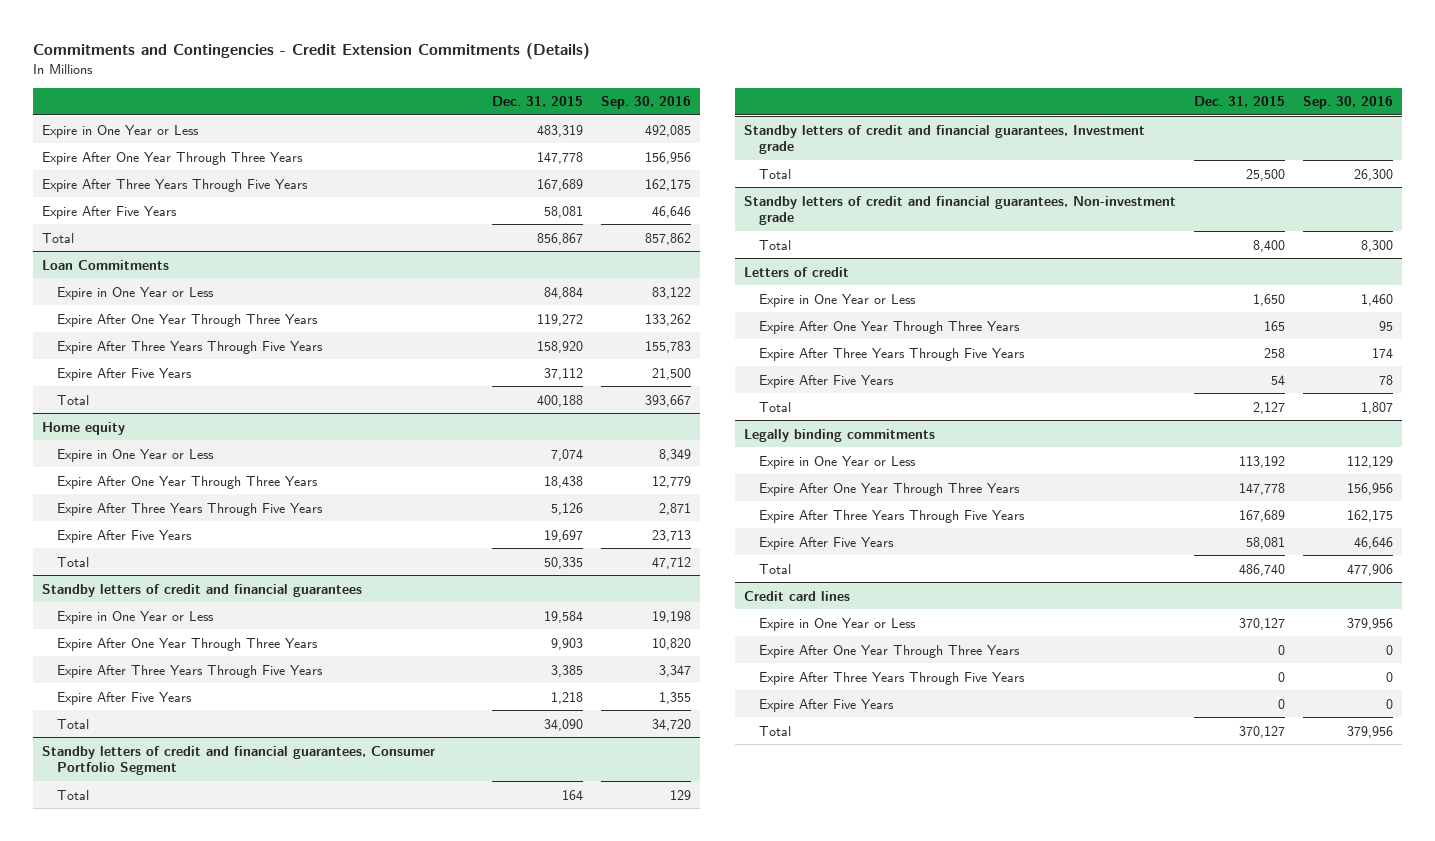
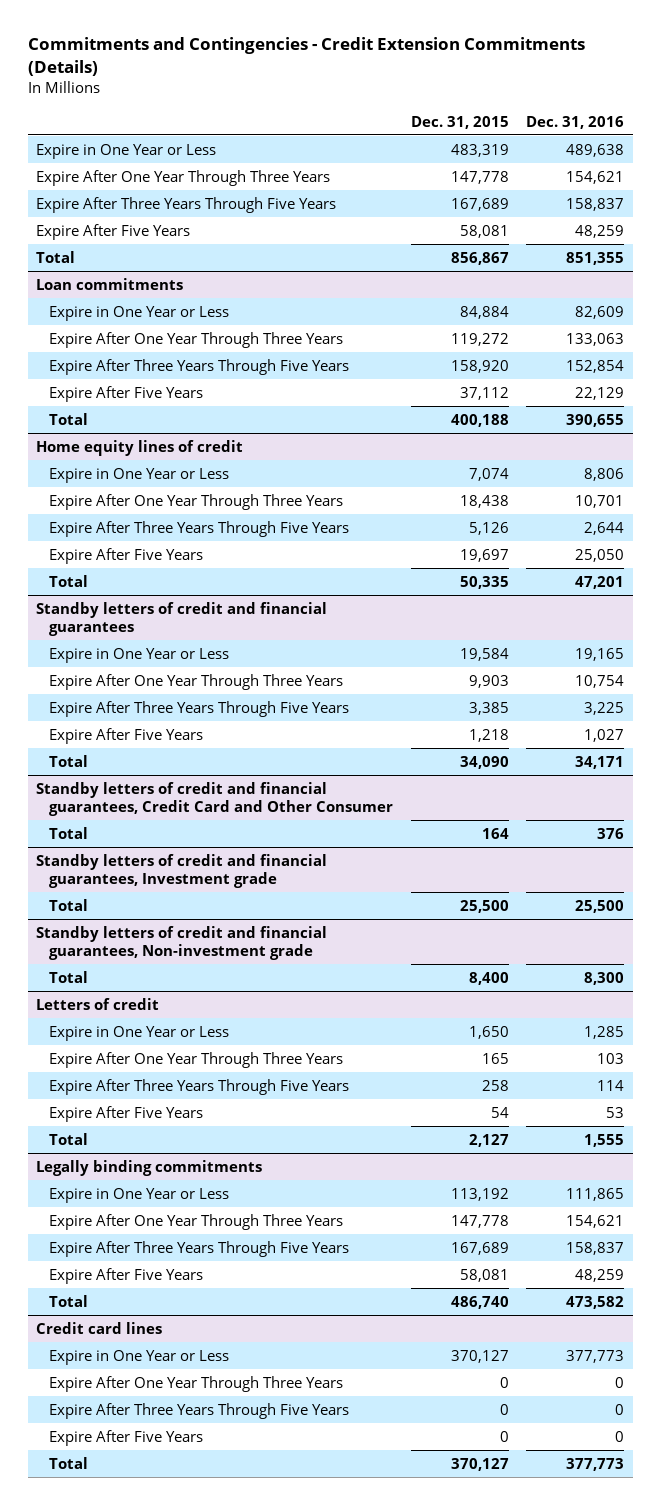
- | Dec. 31, 2015 | Sep. 30, 2016
+ | Dec. 31, 2015 | Dec. 31, 2016
- Loan Commitments
+ Loan commitments
- Home equity
+ Home equity lines of credit
- Standby letters of credit and financial guarantees, Consumer Portfolio Segment
+ Standby letters of credit and financial guarantees, Credit Card and Other Consumer

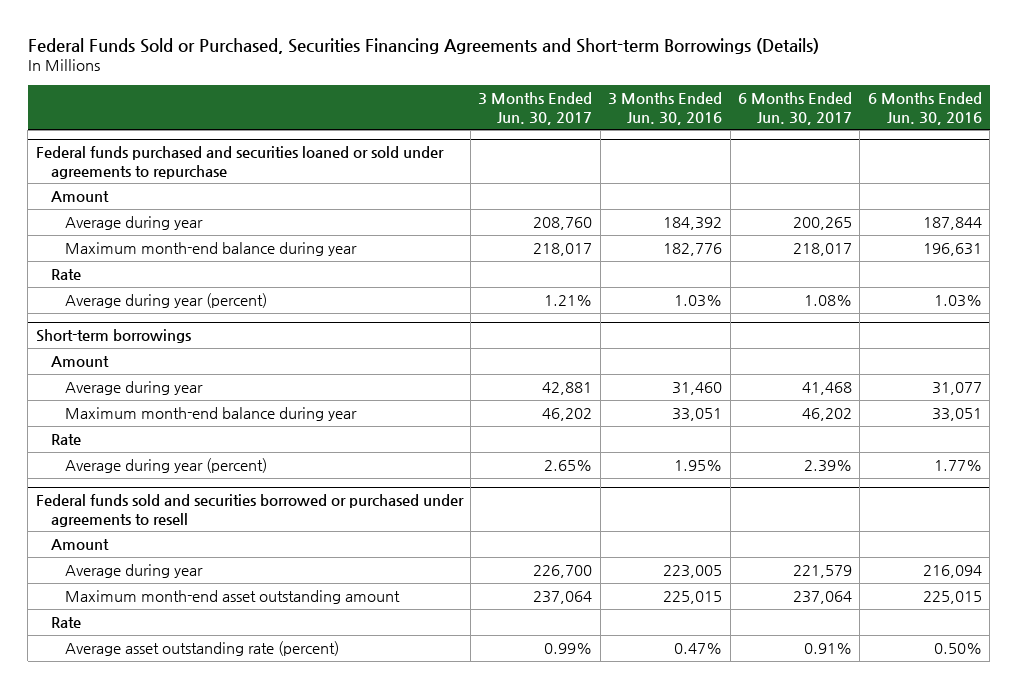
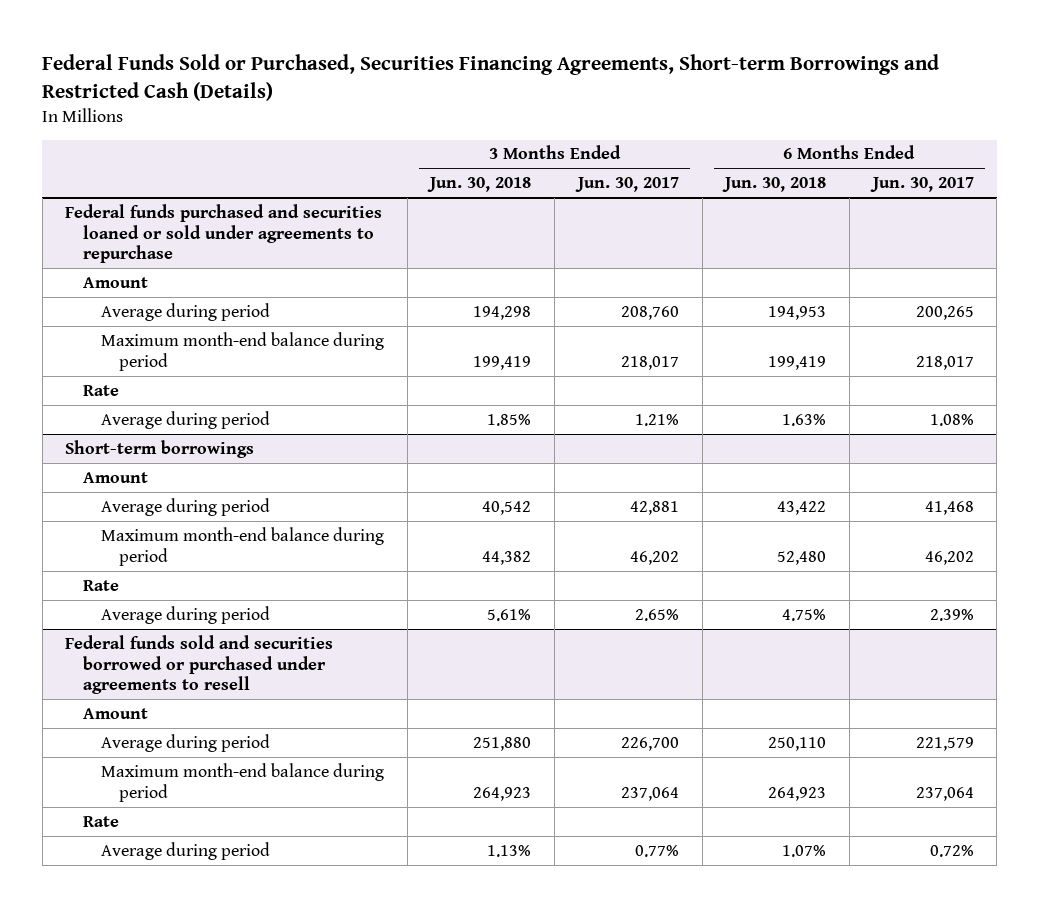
- Federal Funds Sold or Purchased, Securities Financing Agreements and Short-term Borrowings (Details)
+ Federal Funds Sold or Purchased, Securities Financing Agreements, Short-term Borrowings and Restricted Cash (Details)
- | 3 Months Ended Jun. 30, 2017 | 3 Months Ended Jun. 30, 2016 | 6 Months Ended Jun. 30, 2017 | 6 Months Ended Jun. 30, 2016
+ | 3 Months Ended Jun. 30, 2018 | 3 Months Ended Jun. 30, 2017 | 6 Months Ended Jun. 30, 2018 | 6 Months Ended Jun. 30, 2017
@ Federal funds purchased and securities loaned or sold under agreements to repurchase
- Average during year | 208,760 | 184,392 | 200,265 | 187,844
- Maximum month-end balance during year | 218,017 | 182,776 | 218,017 | 196,631
+ Average during period | 194,298 | 208,760 | 194,953 | 200,265
+ Maximum month-end balance during period | 199,419 | 218,017 | 199,419 | 218,017
- Average during year (percent) | 1.21% | 1.03% | 1.08% | 1.03%
+ Average during period | 1.85% | 1.21% | 1.63% | 1.08%
@ Short-term borrowings
- Average during year | 42,881 | 31,460 | 41,468 | 31,077
- Maximum month-end balance during year | 46,202 | 33,051 | 46,202 | 33,051
+ Average during period | 40,542 | 42,881 | 43,422 | 41,468
+ Maximum month-end balance during period | 44,382 | 46,202 | 52,480 | 46,202
- Average during year (percent) | 2.65% | 1.95% | 2.39% | 1.77%
+ Average during period | 5.61% | 2.65% | 4.75% | 2.39%
@ Federal funds sold and securities borrowed or purchased under agreements to resell
- Average during year | 226,700 | 223,005 | 221,579 | 216,094
- Maximum month-end asset outstanding amount | 237,064 | 225,015 | 237,064 | 225,015
+ Average during period | 251,880 | 226,700 | 250,110 | 221,579
+ Maximum month-end balance during period | 264,923 | 237,064 | 264,923 | 237,064
- Average asset outstanding rate (percent) | 0.99% | 0.47% | 0.91% | 0.50%
+ Average during period | 1.13% | 0.77% | 1.07% | 0.72%

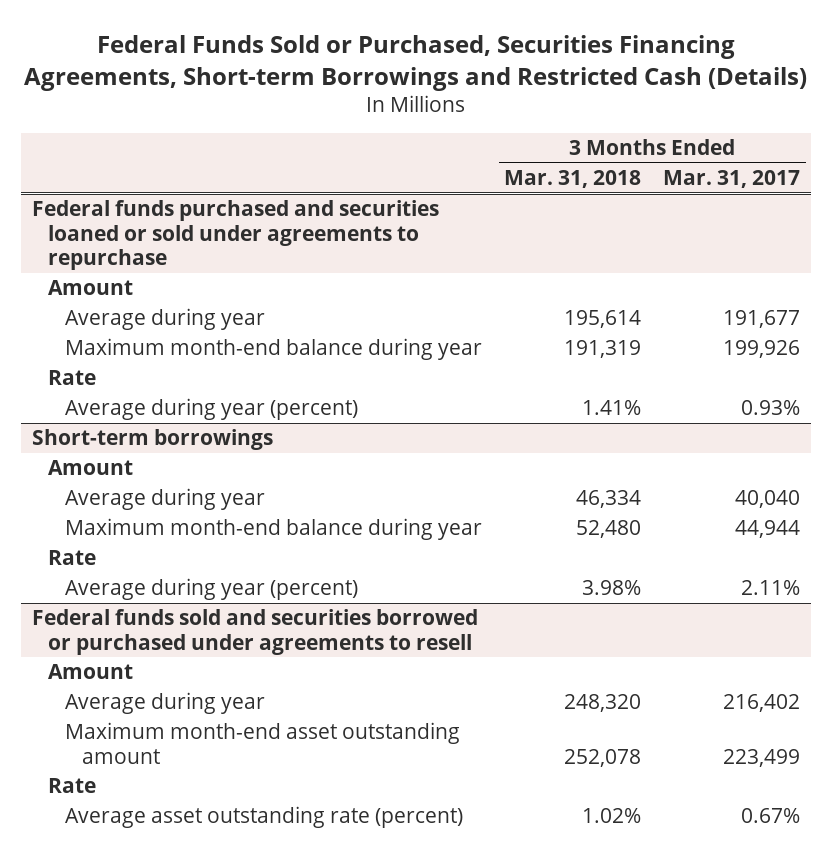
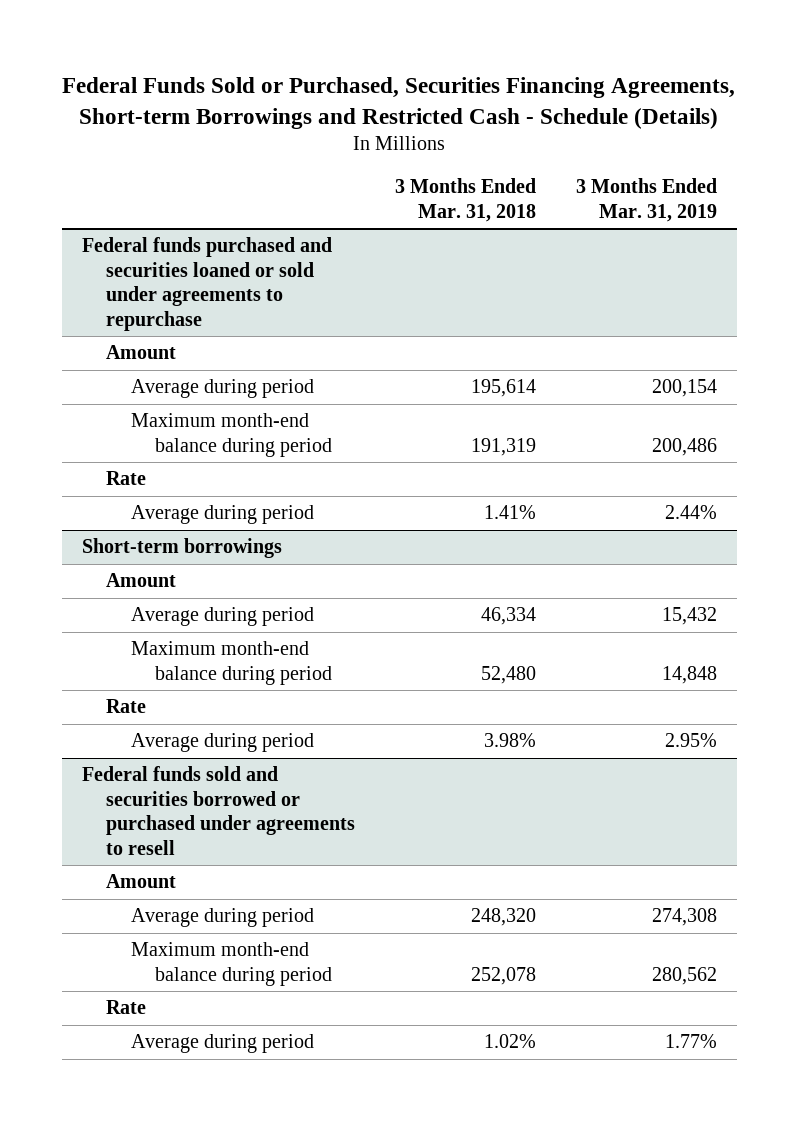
- Federal Funds Sold or Purchased, Securities Financing Agreements, Short-term Borrowings and Restricted Cash (Details)
+ Federal Funds Sold or Purchased, Securities Financing Agreements, Short-term Borrowings and Restricted Cash - Schedule (Details)
- | 3 Months Ended Mar. 31, 2018 | 3 Months Ended Mar. 31, 2017
+ | 3 Months Ended Mar. 31, 2018 | 3 Months Ended Mar. 31, 2019
@ Federal funds purchased and securities loaned or sold under agreements to repurchase
- Average during year | 195,614 | 191,677
- Maximum month-end balance during year | 191,319 | 199,926
+ Average during period | 195,614 | 200,154
+ Maximum month-end balance during period | 191,319 | 200,486
- Average during year (percent) | 1.41% | 0.93%
+ Average during period | 1.41% | 2.44%
@ Short-term borrowings
- Average during year | 46,334 | 40,040
- Maximum month-end balance during year | 52,480 | 44,944
+ Average during period | 46,334 | 15,432
+ Maximum month-end balance during period | 52,480 | 14,848
- Average during year (percent) | 3.98% | 2.11%
+ Average during period | 3.98% | 2.95%
@ Federal funds sold and securities borrowed or purchased under agreements to resell
- Average during year | 248,320 | 216,402
- Maximum month-end asset outstanding amount | 252,078 | 223,499
+ Average during period | 248,320 | 274,308
+ Maximum month-end balance during period | 252,078 | 280,562
- Average asset outstanding rate (percent) | 1.02% | 0.67%
+ Average during period | 1.02% | 1.77%

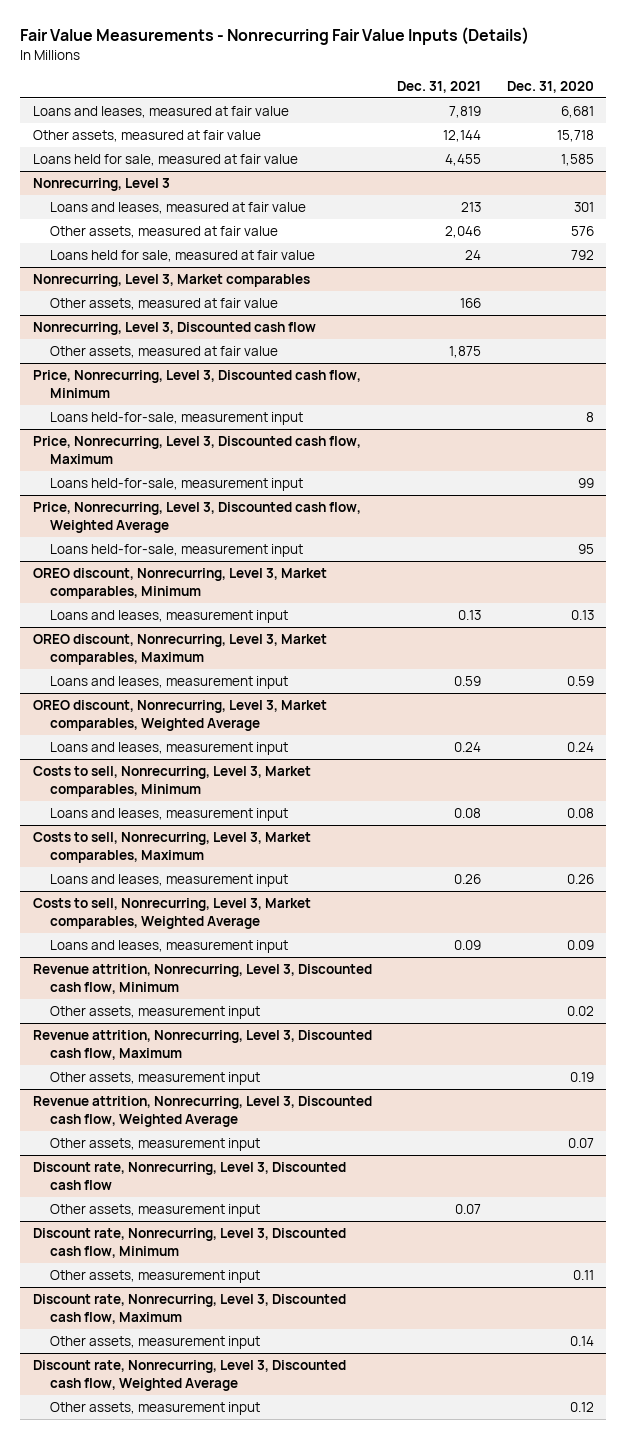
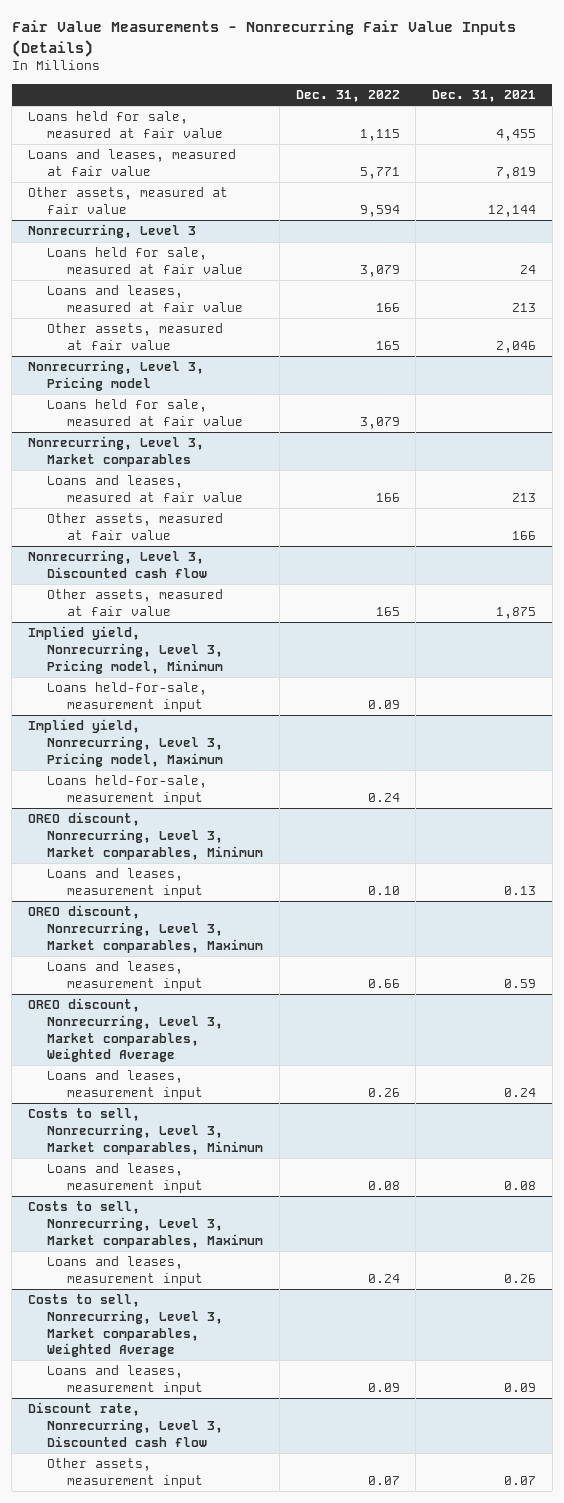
- | Dec. 31, 2021 | Dec. 31, 2020
+ | Dec. 31, 2022 | Dec. 31, 2021
moved up: Loans held for sale, measured at fair value | 1,115 | 4,455
@ Nonrecurring, Level 3
moved up: Loans held for sale, measured at fair value | 3,079 | 24
+ Nonrecurring, Level 3, Pricing model
+ Loans held for sale, measured at fair value | 3,079 |
@ Nonrecurring, Level 3, Market comparables
+ Loans and leases, measured at fair value | 166 | 213
- Price, Nonrecurring, Level 3, Discounted cash flow, Minimum
- Loans held-for-sale, measurement input | | 8
- Price, Nonrecurring, Level 3, Discounted cash flow, Maximum
+ Implied yield, Nonrecurring, Level 3, Pricing model, Minimum
- Price, Nonrecurring, Level 3, Discounted cash flow, Weighted Average
+ Implied yield, Nonrecurring, Level 3, Pricing model, Maximum
- Revenue attrition, Nonrecurring, Level 3, Discounted cash flow, Minimum
- Other assets, measurement input | | 0.02
- Revenue attrition, Nonrecurring, Level 3, Discounted cash flow, Maximum
- Other assets, measurement input | | 0.19
- Revenue attrition, Nonrecurring, Level 3, Discounted cash flow, Weighted Average
- Other assets, measurement input | | 0.07
- Discount rate, Nonrecurring, Level 3, Discounted cash flow, Minimum
- Other assets, measurement input | | 0.11
- Discount rate, Nonrecurring, Level 3, Discounted cash flow, Maximum
- Other assets, measurement input | | 0.14
- Discount rate, Nonrecurring, Level 3, Discounted cash flow, Weighted Average
- Other assets, measurement input | | 0.12

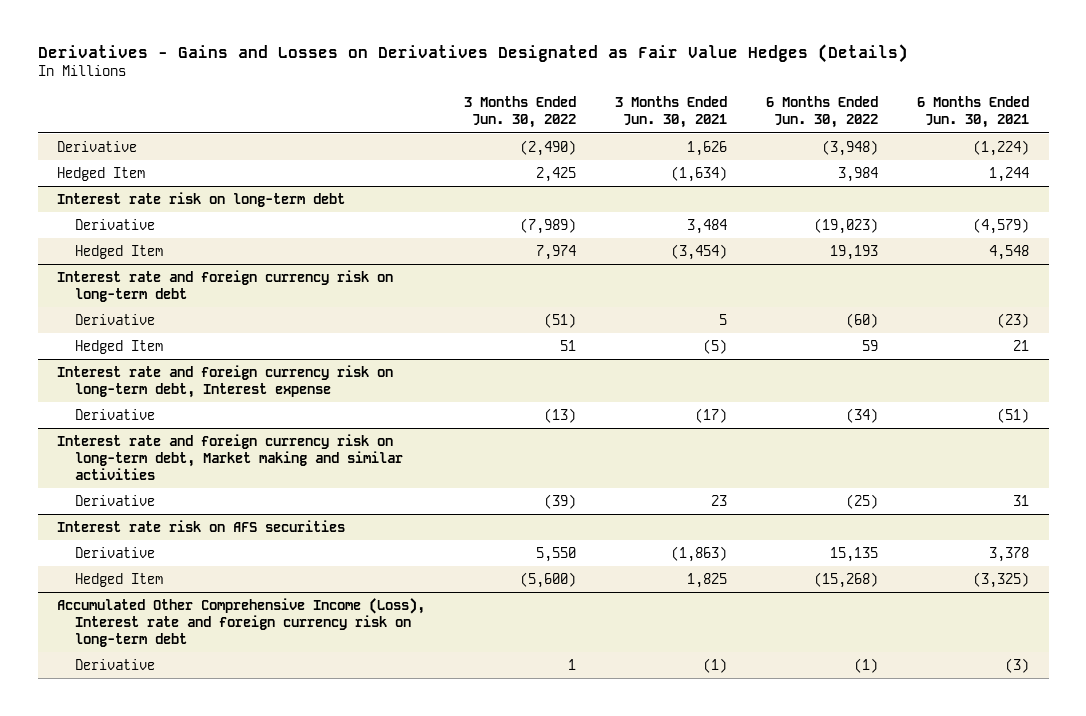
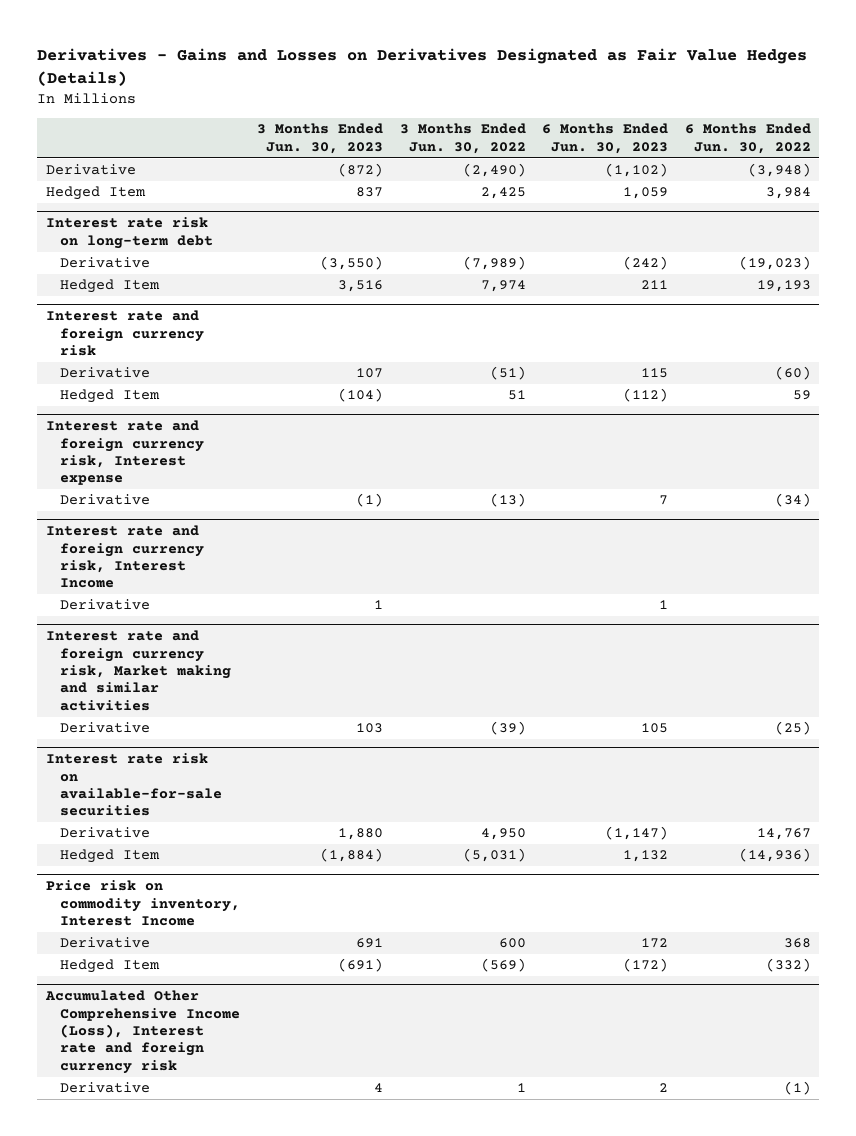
- | 3 Months Ended Jun. 30, 2022 | 3 Months Ended Jun. 30, 2021 | 6 Months Ended Jun. 30, 2022 | 6 Months Ended Jun. 30, 2021
+ | 3 Months Ended Jun. 30, 2023 | 3 Months Ended Jun. 30, 2022 | 6 Months Ended Jun. 30, 2023 | 6 Months Ended Jun. 30, 2022
- Interest rate and foreign currency risk on long-term debt
+ Interest rate and foreign currency risk
- Interest rate and foreign currency risk on long-term debt, Interest expense
+ Interest rate and foreign currency risk, Interest expense
- Interest rate and foreign currency risk on long-term debt, Market making and similar activities
+ Interest rate and foreign currency risk, Interest Income
+ Derivative | 1 | | 1 |
+ Interest rate and foreign currency risk, Market making and similar activities
- Interest rate risk on AFS securities
- Derivative | 5,550 | (1,863) | 15,135 | 3,378
- Hedged Item | (5,600) | 1,825 | (15,268) | (3,325)
- Accumulated Other Comprehensive Income (Loss), Interest rate and foreign currency risk on long-term debt
+ Interest rate risk on available-for-sale securities
+ Derivative | 1,880 | 4,950 | (1,147) | 14,767
+ Hedged Item | (1,884) | (5,031) | 1,132 | (14,936)
+ Price risk on commodity inventory, Interest Income
+ Derivative | 691 | 600 | 172 | 368
+ Hedged Item | (691) | (569) | (172) | (332)
+ Accumulated Other Comprehensive Income (Loss), Interest rate and foreign currency risk

